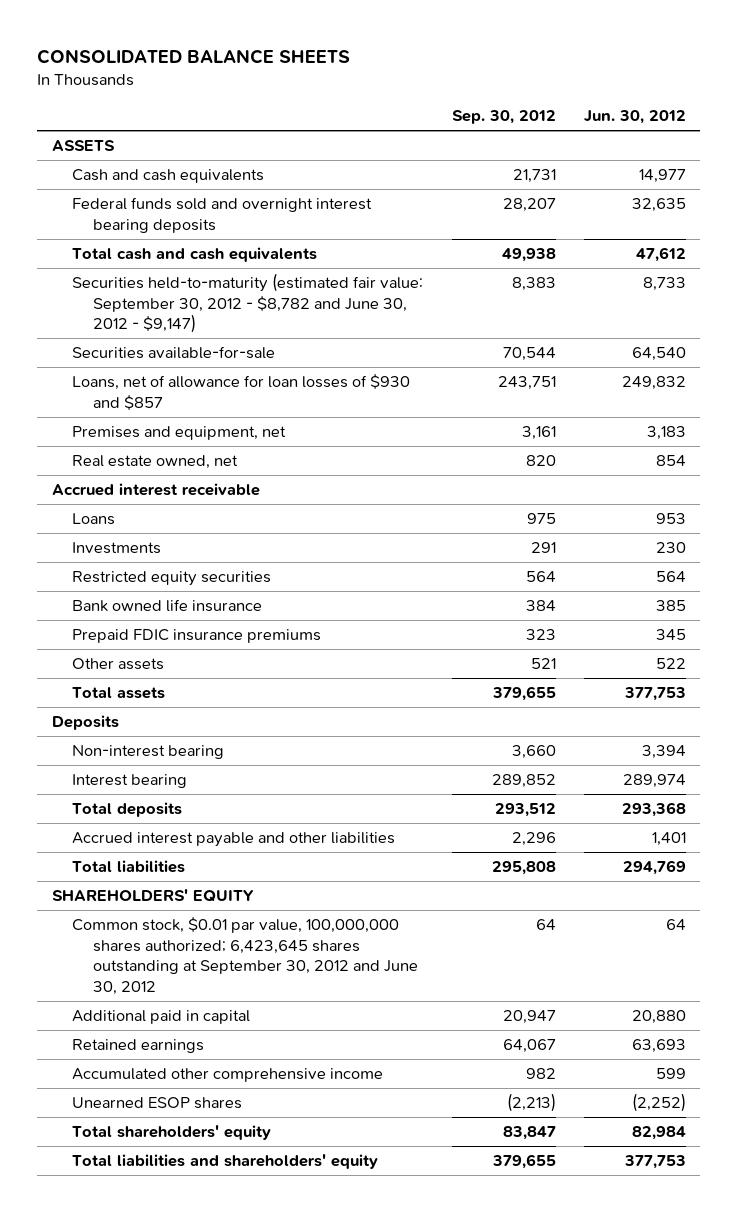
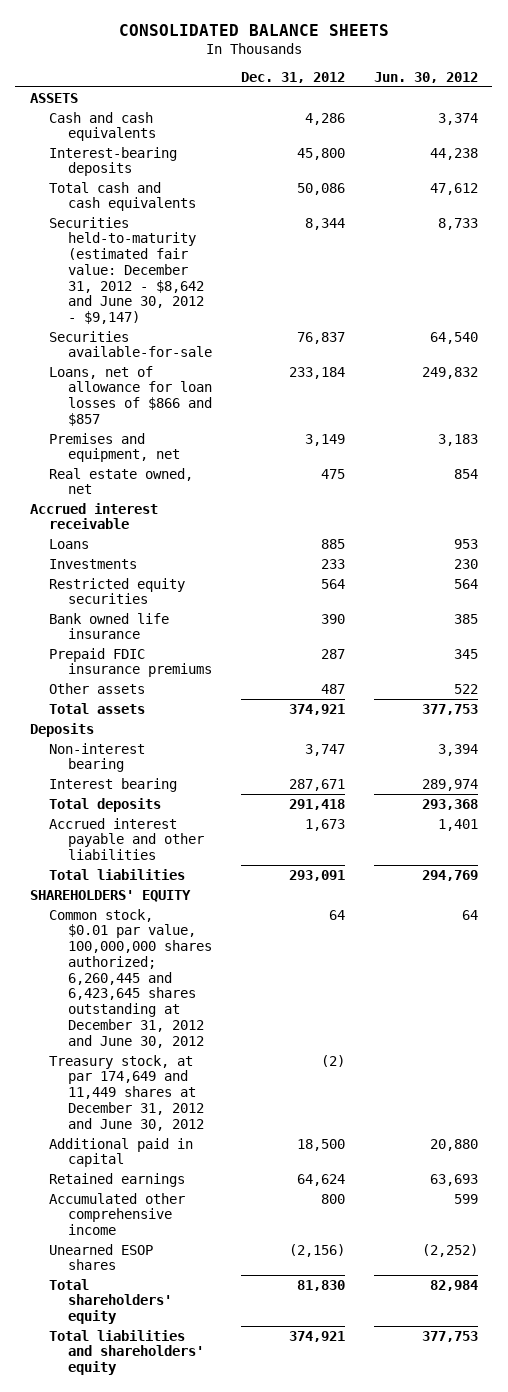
- | Sep. 30, 2012 | Jun. 30, 2012
+ | Dec. 31, 2012 | Jun. 30, 2012
- Cash and cash equivalents | 21,731 | 14,977
- Federal funds sold and overnight interest bearing deposits | 28,207 | 32,635
+ Cash and cash equivalents | 4,286 | 3,374
+ Interest-bearing deposits | 45,800 | 44,238
- Securities held-to-maturity (estimated fair value: September 30, 2012 - $8,782 and June 30, 2012 - $9,147) | 8,383 | 8,733
+ Securities held-to-maturity (estimated fair value: December 31, 2012 - $8,642 and June 30, 2012 - $9,147) | 8,344 | 8,733
- Loans, net of allowance for loan losses of $930 and $857 | 243,751 | 249,832
+ Loans, net of allowance for loan losses of $866 and $857 | 233,184 | 249,832
- Common stock, $0.01 par value, 100,000,000 shares authorized; 6,423,645 shares outstanding at September 30, 2012 and June 30, 2012 | 64 | 64
+ Common stock, $0.01 par value, 100,000,000 shares authorized; 6,260,445 and 6,423,645 shares outstanding at December 31, 2012 and June 30, 2012 | 64 | 64
+ Treasury stock, at par 174,649 and 11,449 shares at December 31, 2012 and June 30, 2012 | (2) |

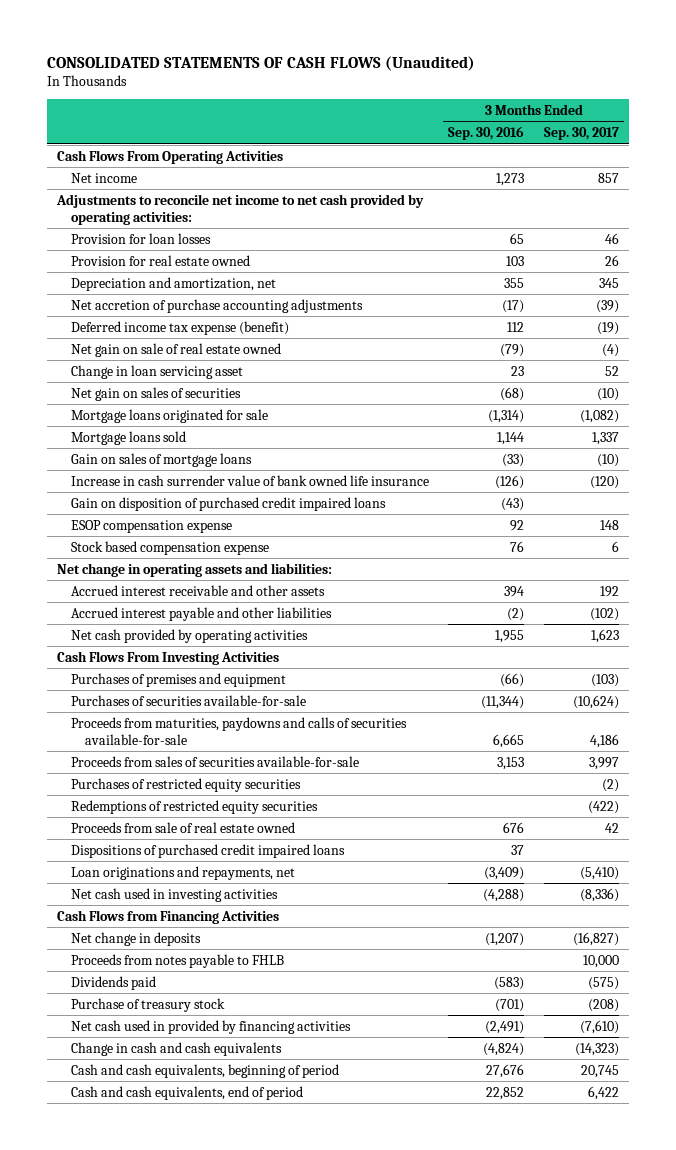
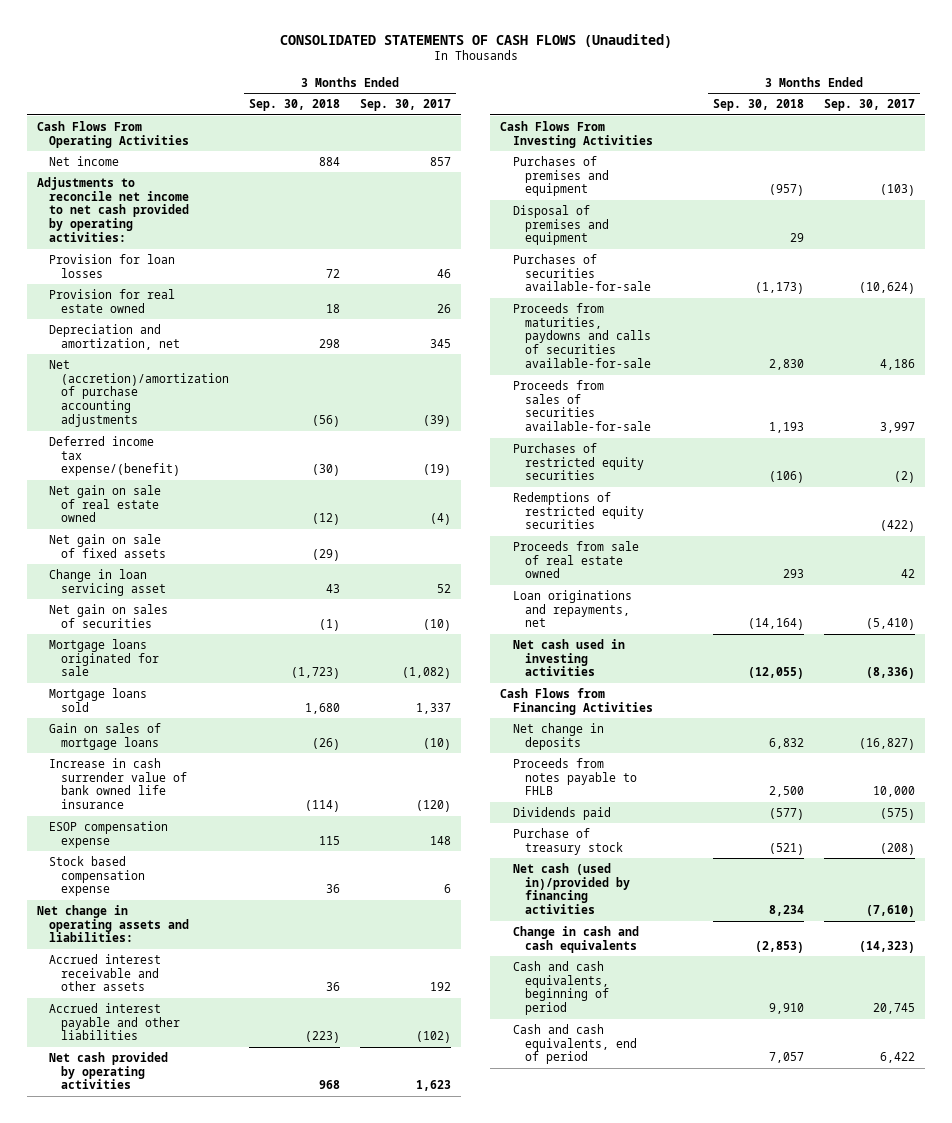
- | 3 Months Ended Sep. 30, 2016 | 3 Months Ended Sep. 30, 2017
+ | 3 Months Ended Sep. 30, 2018 | 3 Months Ended Sep. 30, 2017
- Net accretion of purchase accounting adjustments | (17) | (39)
- Deferred income tax expense (benefit) | 112 | (19)
+ Net (accretion)/amortization of purchase accounting adjustments | (56) | (39)
+ Deferred income tax expense/(benefit) | (30) | (19)
+ Net gain on sale of fixed assets | (29) |
- Gain on disposition of purchased credit impaired loans | (43) |
+ Disposal of premises and equipment | 29 |
- Dispositions of purchased credit impaired loans | 37 |
- Net cash used in provided by financing activities | (2,491) | (7,610)
+ Net cash (used in)/provided by financing activities | 8,234 | (7,610)

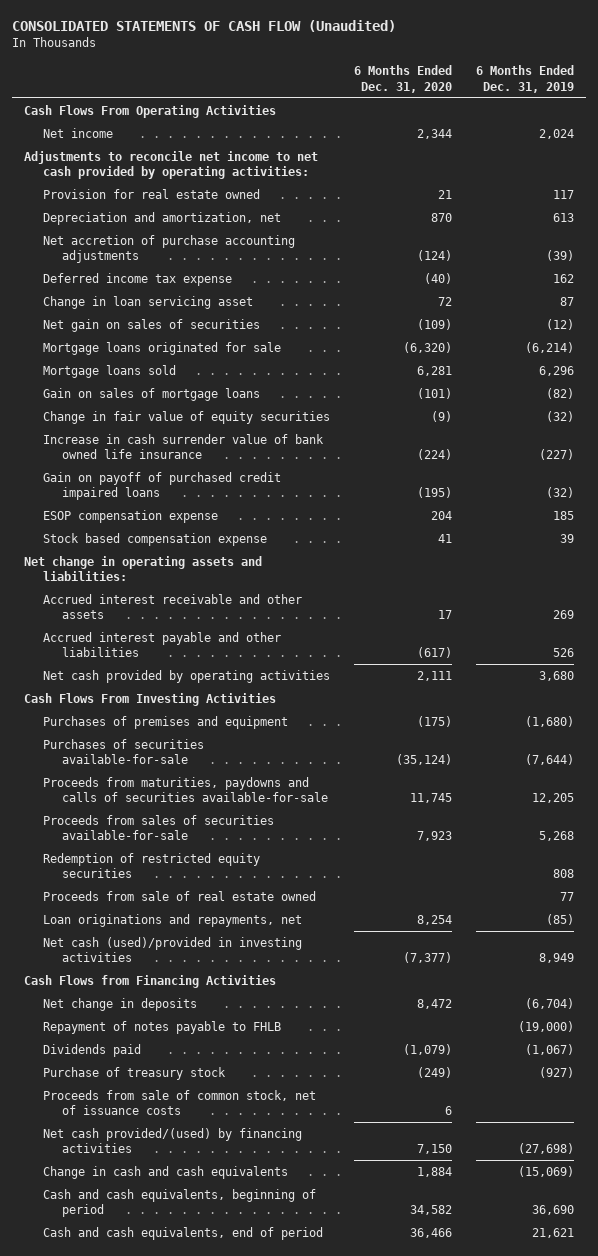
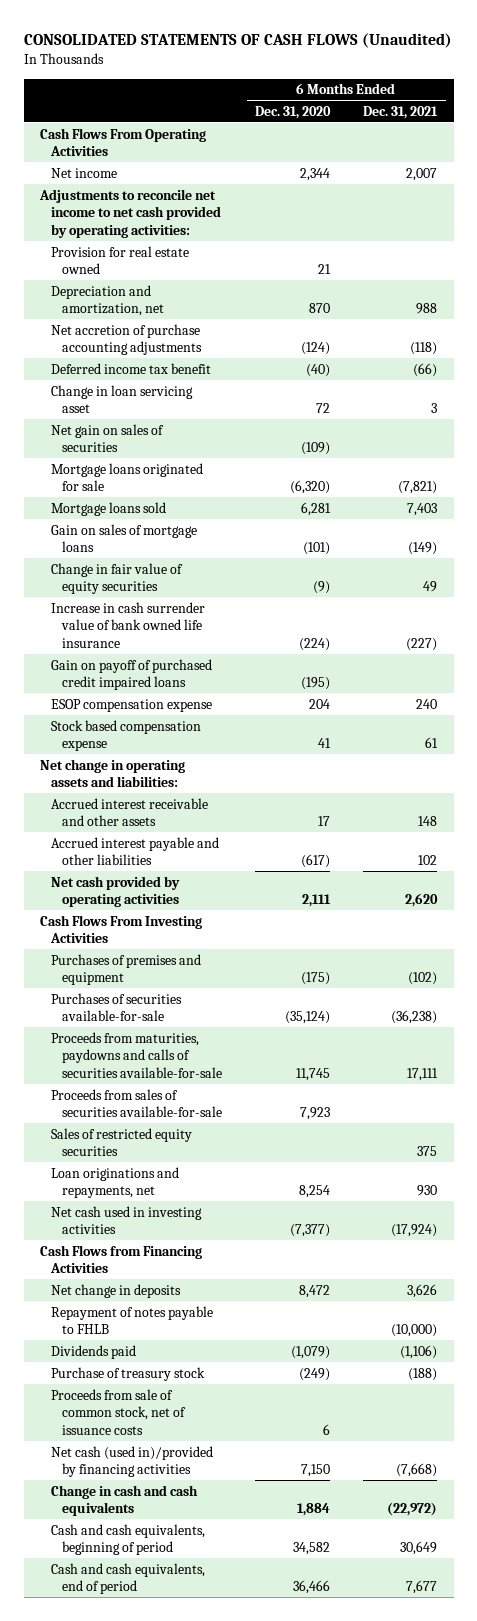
- CONSOLIDATED STATEMENTS OF CASH FLOW (Unaudited)
+ CONSOLIDATED STATEMENTS OF CASH FLOWS (Unaudited)
- | 6 Months Ended Dec. 31, 2020 | 6 Months Ended Dec. 31, 2019
+ | 6 Months Ended Dec. 31, 2020 | 6 Months Ended Dec. 31, 2021
- Deferred income tax expense | (40) | 162
+ Deferred income tax benefit | (40) | (66)
- Redemption of restricted equity securities | | 808
- Proceeds from sale of real estate owned | | 77
+ Sales of restricted equity securities | | 375
- Net cash (used)/provided in investing activities | (7,377) | 8,949
+ Net cash used in investing activities | (7,377) | (17,924)
- Net cash provided/(used) by financing activities | 7,150 | (27,698)
+ Net cash (used in)/provided by financing activities | 7,150 | (7,668)

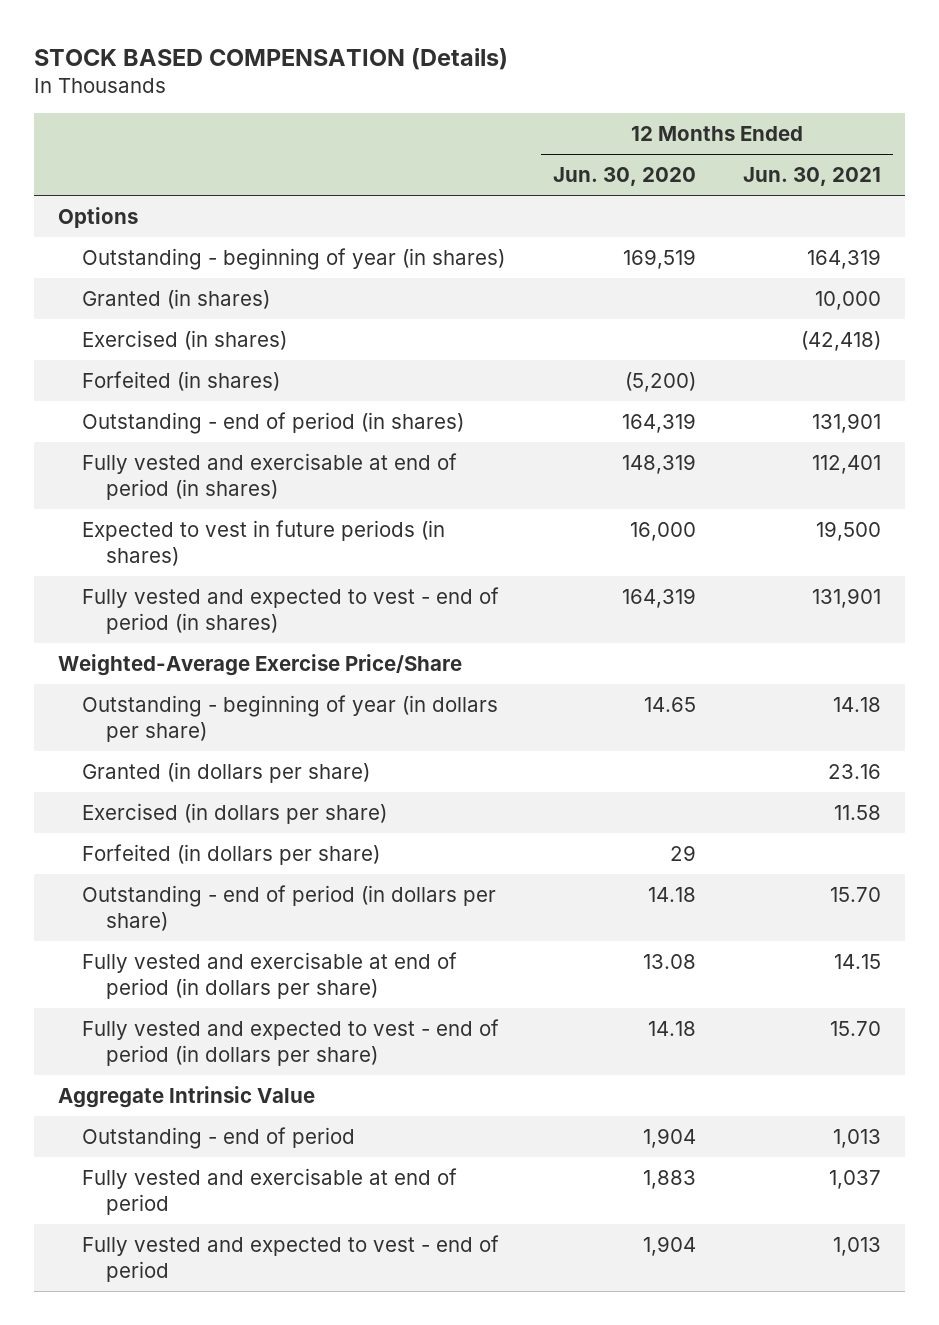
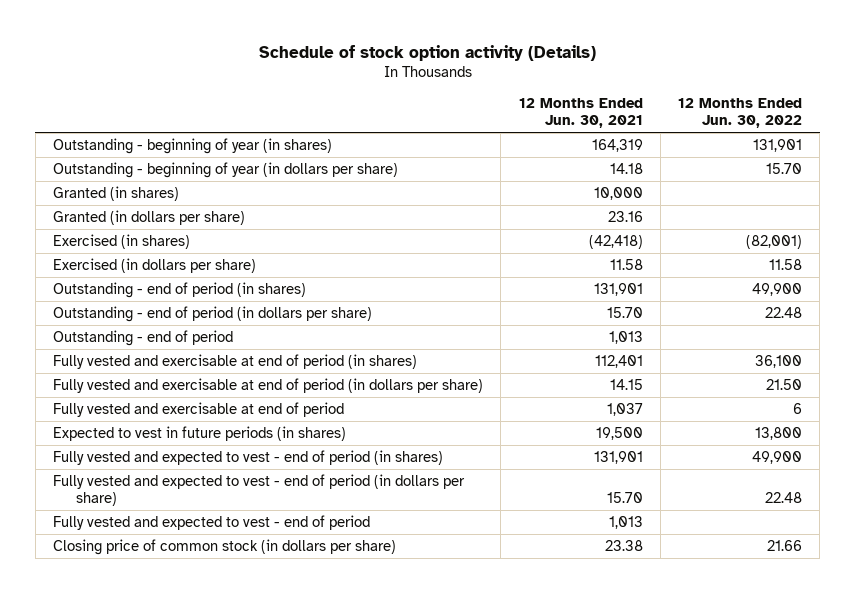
- STOCK BASED COMPENSATION (Details)
+ Schedule of stock option activity (Details)
- | 12 Months Ended Jun. 30, 2020 | 12 Months Ended Jun. 30, 2021
+ | 12 Months Ended Jun. 30, 2021 | 12 Months Ended Jun. 30, 2022
- Options
moved up: Outstanding - beginning of year (in dollars per share) | 14.18 | 15.70
moved up: Granted (in dollars per share) | 23.16 |
- Forfeited (in shares) | (5,200) |
moved up: Exercised (in dollars per share) | 11.58 | 11.58
moved up: Outstanding - end of period (in dollars per share) | 15.70 | 22.48
moved up: Outstanding - end of period | 1,013 |
moved up: Fully vested and exercisable at end of period (in dollars per share) | 14.15 | 21.50
moved up: Fully vested and exercisable at end of period | 1,037 | 6
- Weighted-Average Exercise Price/Share
- Forfeited (in dollars per share) | 29 |
- Aggregate Intrinsic Value
+ Closing price of common stock (in dollars per share) | 23.38 | 21.66

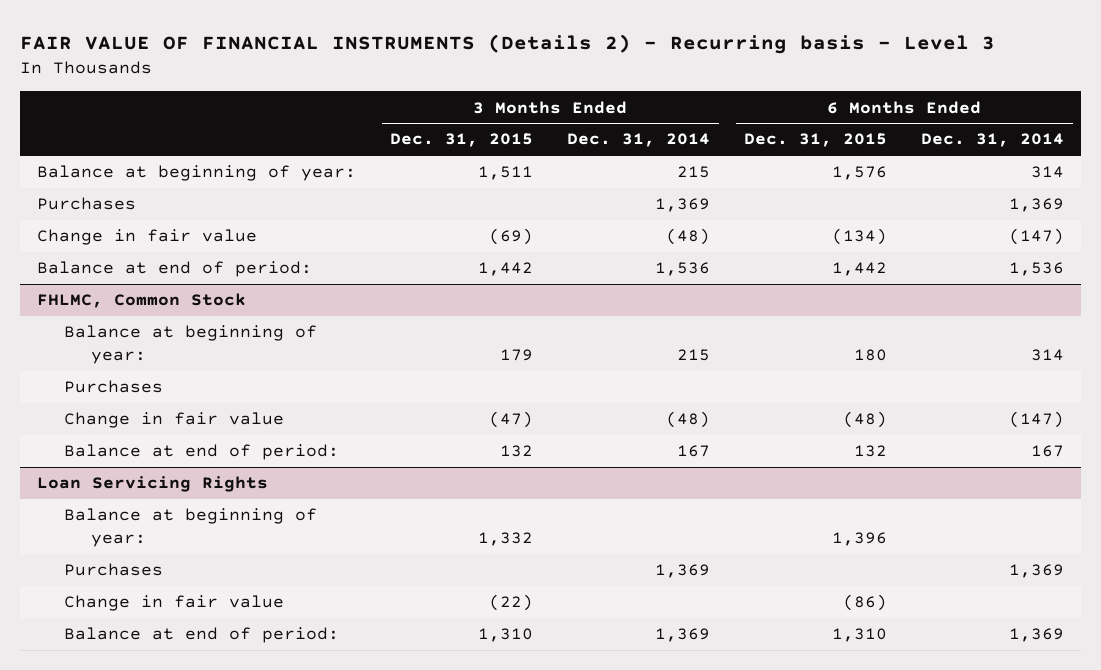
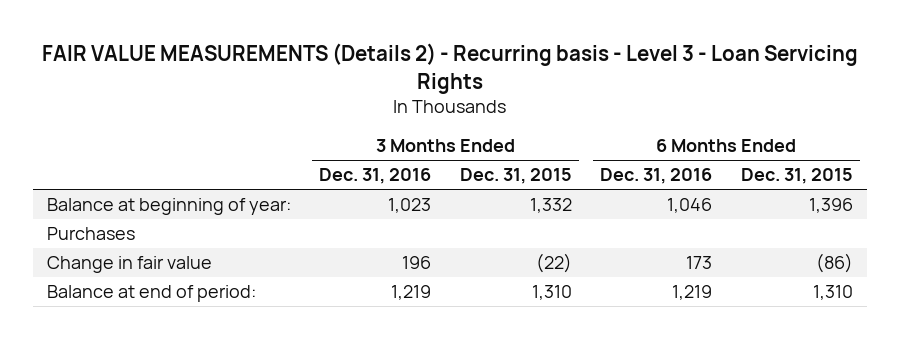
- FAIR VALUE OF FINANCIAL INSTRUMENTS (Details 2) - Recurring basis - Level 3
+ FAIR VALUE MEASUREMENTS (Details 2) - Recurring basis - Level 3 - Loan Servicing Rights
- | 3 Months Ended Dec. 31, 2015 | 3 Months Ended Dec. 31, 2014 | 6 Months Ended Dec. 31, 2015 | 6 Months Ended Dec. 31, 2014
+ | 3 Months Ended Dec. 31, 2016 | 3 Months Ended Dec. 31, 2015 | 6 Months Ended Dec. 31, 2016 | 6 Months Ended Dec. 31, 2015
- Balance at beginning of year: | 1,511 | 215 | 1,576 | 314
- Purchases | | 1,369 | | 1,369
- Change in fair value | (69) | (48) | (134) | (147)
- Balance at end of period: | 1,442 | 1,536 | 1,442 | 1,536
- FHLMC, Common Stock
- Balance at beginning of year: | 179 | 215 | 180 | 314
- Purchases
- Change in fair value | (47) | (48) | (48) | (147)
- Balance at end of period: | 132 | 167 | 132 | 167
- Loan Servicing Rights

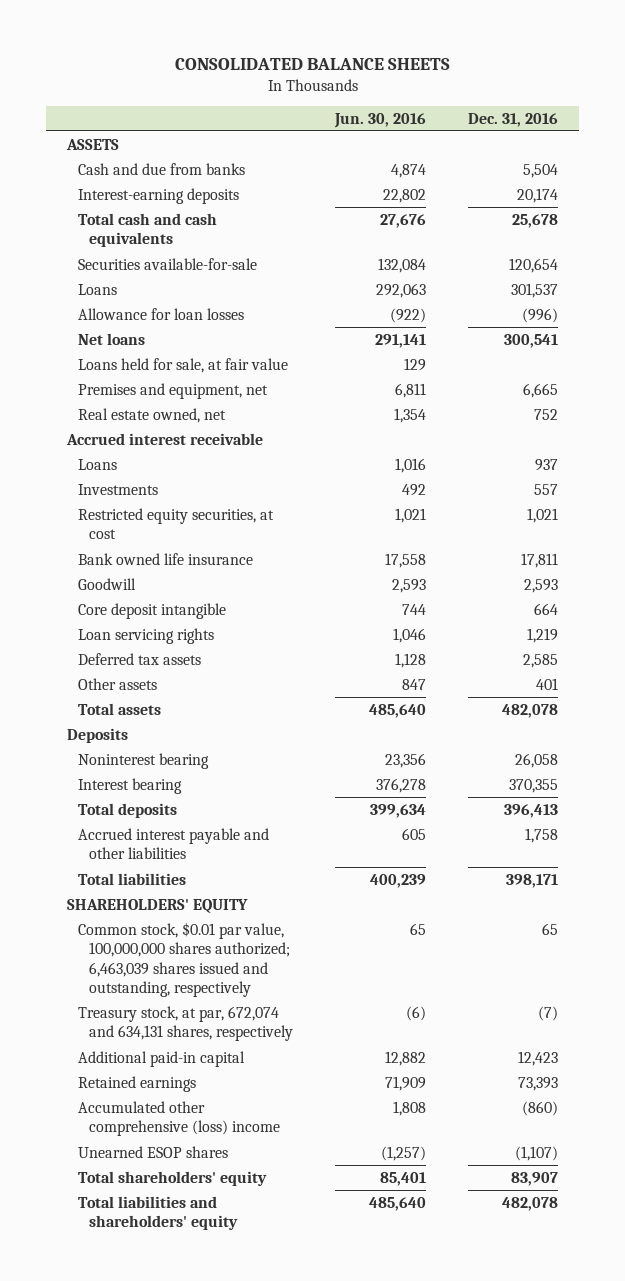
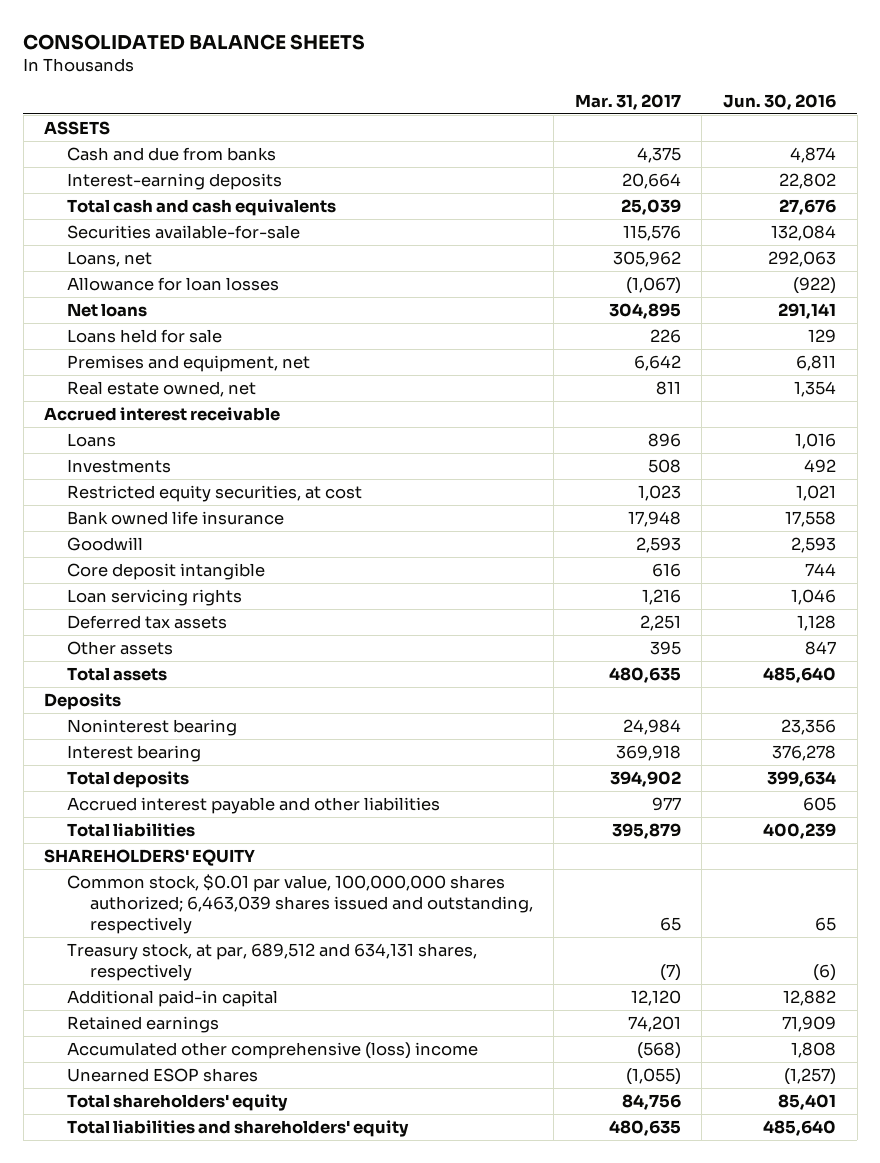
- | Jun. 30, 2016 | Dec. 31, 2016
+ | Mar. 31, 2017 | Jun. 30, 2016
- Loans | 292,063 | 301,537
+ Loans, net | 305,962 | 292,063
- Loans held for sale, at fair value | 129 |
+ Loans held for sale | 226 | 129
- Treasury stock, at par, 672,074 and 634,131 shares, respectively | (6) | (7)
+ Treasury stock, at par, 689,512 and 634,131 shares, respectively | (7) | (6)

